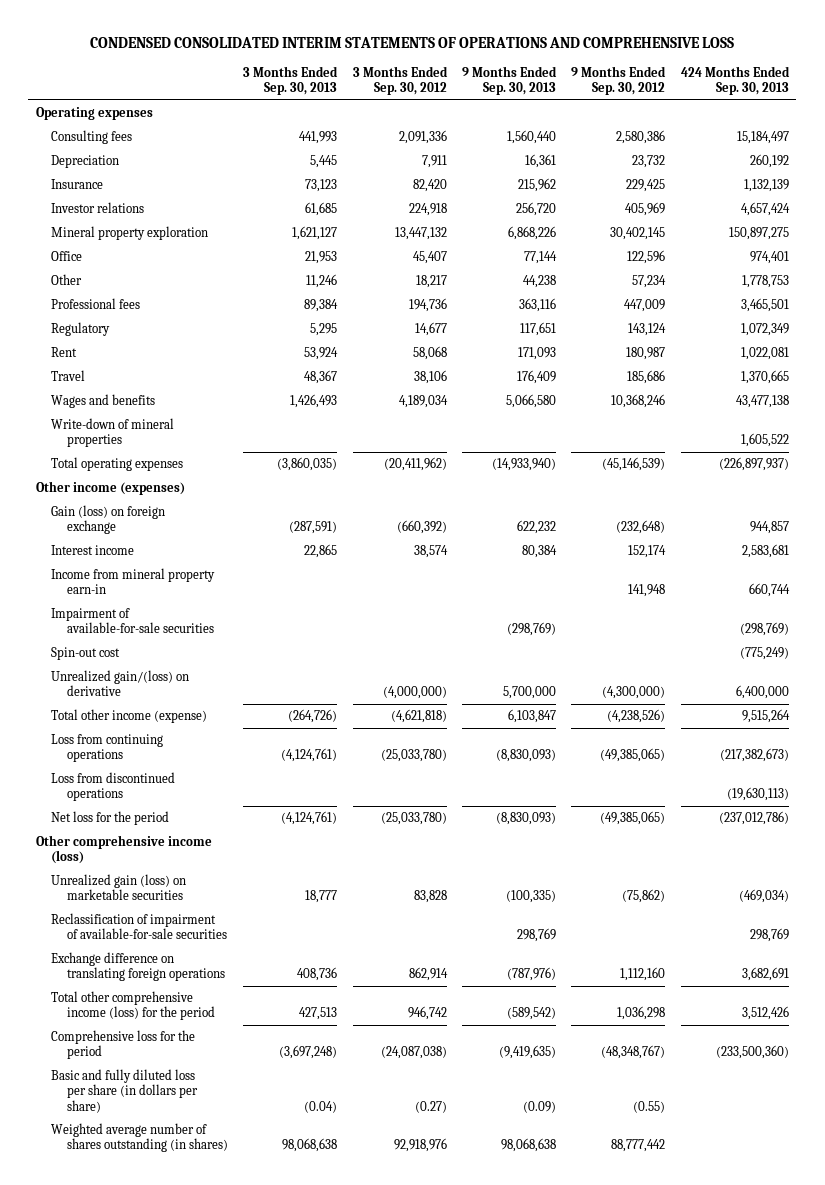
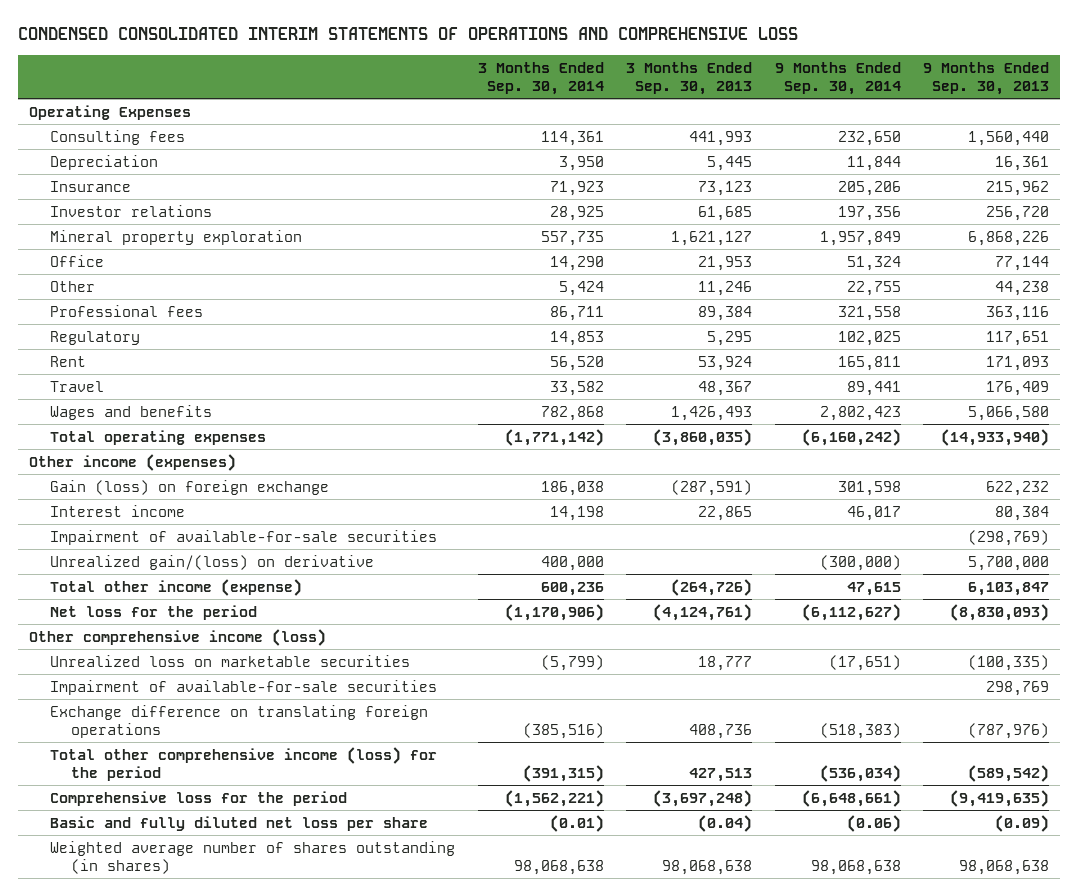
- | 3 Months Ended Sep. 30, 2013 | 3 Months Ended Sep. 30, 2012 | 9 Months Ended Sep. 30, 2013 | 9 Months Ended Sep. 30, 2012 | 424 Months Ended Sep. 30, 2013
+ | 3 Months Ended Sep. 30, 2014 | 3 Months Ended Sep. 30, 2013 | 9 Months Ended Sep. 30, 2014 | 9 Months Ended Sep. 30, 2013
- Operating expenses
+ Operating Expenses
- Write-down of mineral properties | | | | | 1,605,522
- Income from mineral property earn-in | | | | 141,948 | 660,744
- Spin-out cost | | | | | (775,249)
- Loss from continuing operations | (4,124,761) | (25,033,780) | (8,830,093) | (49,385,065) | (217,382,673)
- Loss from discontinued operations | | | | | (19,630,113)
- Unrealized gain (loss) on marketable securities | 18,777 | 83,828 | (100,335) | (75,862) | (469,034)
- Reclassification of impairment of available-for-sale securities | | | 298,769 | | 298,769
+ Unrealized loss on marketable securities | (5,799) | 18,777 | (17,651) | (100,335)
+ Impairment of available-for-sale securities | | | | 298,769
- Basic and fully diluted loss per share (in dollars per share) | (0.04) | (0.27) | (0.09) | (0.55) |
+ Basic and fully diluted net loss per share | (0.01) | (0.04) | (0.06) | (0.09)

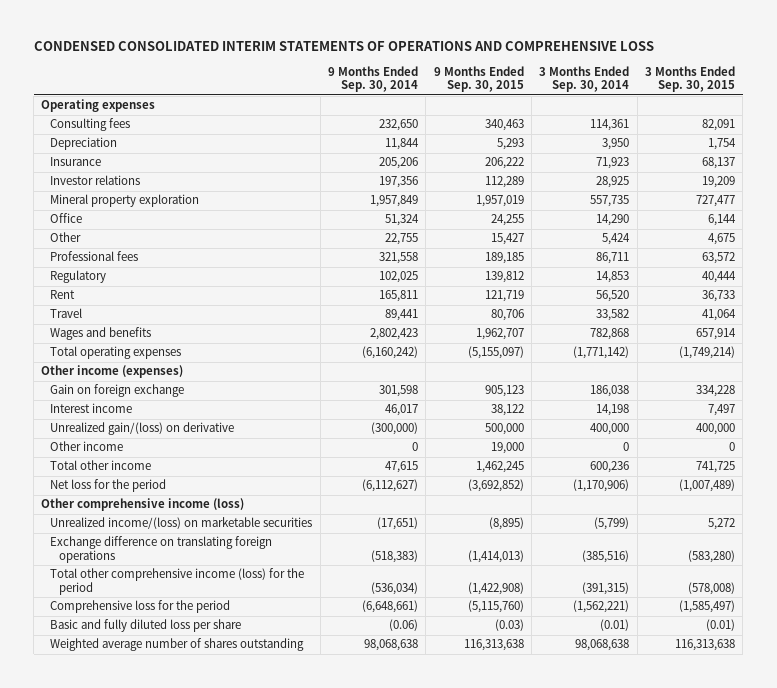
- | 3 Months Ended Sep. 30, 2014 | 3 Months Ended Sep. 30, 2013 | 9 Months Ended Sep. 30, 2014 | 9 Months Ended Sep. 30, 2013
+ | 9 Months Ended Sep. 30, 2014 | 9 Months Ended Sep. 30, 2015 | 3 Months Ended Sep. 30, 2014 | 3 Months Ended Sep. 30, 2015
- Operating Expenses
+ Operating expenses
- Gain (loss) on foreign exchange | 186,038 | (287,591) | 301,598 | 622,232
+ Gain on foreign exchange | 301,598 | 905,123 | 186,038 | 334,228
- Impairment of available-for-sale securities | | | | (298,769)
- Total other income (expense) | 600,236 | (264,726) | 47,615 | 6,103,847
+ Other income | 0 | 19,000 | 0 | 0
+ Total other income | 47,615 | 1,462,245 | 600,236 | 741,725
- Unrealized loss on marketable securities | (5,799) | 18,777 | (17,651) | (100,335)
- Impairment of available-for-sale securities | | | | 298,769
+ Unrealized income/(loss) on marketable securities | (17,651) | (8,895) | (5,799) | 5,272
- Basic and fully diluted net loss per share | (0.01) | (0.04) | (0.06) | (0.09)
- Weighted average number of shares outstanding (in shares) | 98,068,638 | 98,068,638 | 98,068,638 | 98,068,638
+ Basic and fully diluted loss per share | (0.06) | (0.03) | (0.01) | (0.01)
+ Weighted average number of shares outstanding | 98,068,638 | 116,313,638 | 98,068,638 | 116,313,638

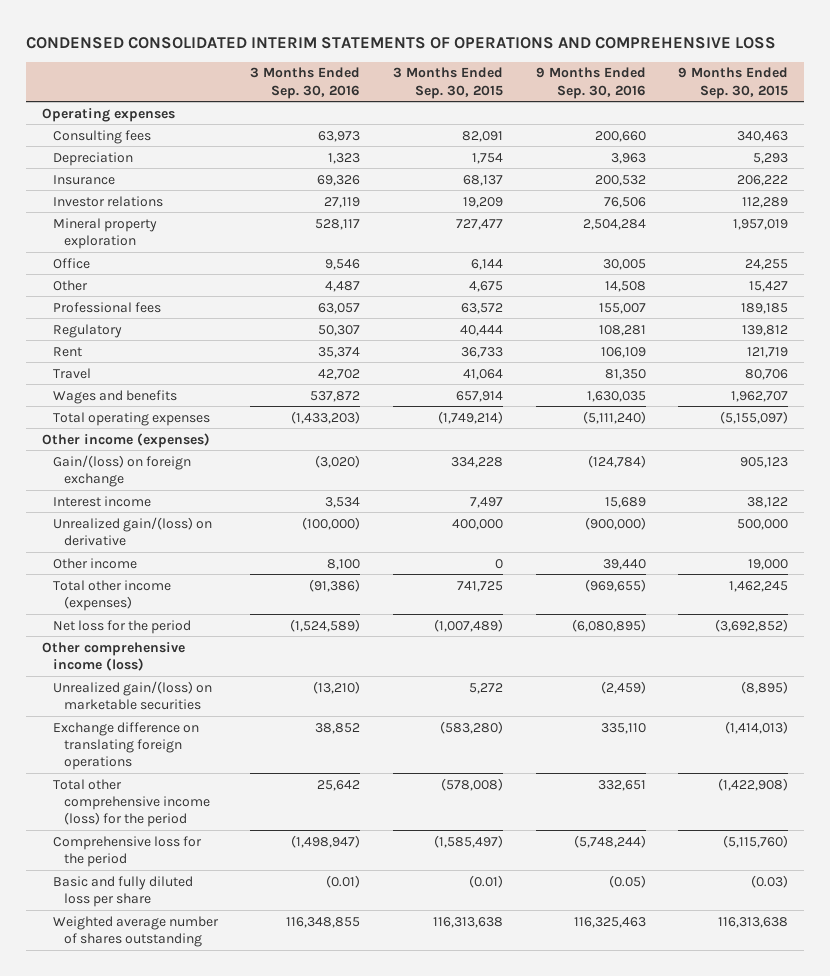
- | 9 Months Ended Sep. 30, 2014 | 9 Months Ended Sep. 30, 2015 | 3 Months Ended Sep. 30, 2014 | 3 Months Ended Sep. 30, 2015
+ | 3 Months Ended Sep. 30, 2016 | 3 Months Ended Sep. 30, 2015 | 9 Months Ended Sep. 30, 2016 | 9 Months Ended Sep. 30, 2015
- Gain on foreign exchange | 301,598 | 905,123 | 186,038 | 334,228
+ Gain/(loss) on foreign exchange | (3,020) | 334,228 | (124,784) | 905,123
- Total other income | 47,615 | 1,462,245 | 600,236 | 741,725
+ Total other income (expenses) | (91,386) | 741,725 | (969,655) | 1,462,245
- Unrealized income/(loss) on marketable securities | (17,651) | (8,895) | (5,799) | 5,272
+ Unrealized gain/(loss) on marketable securities | (13,210) | 5,272 | (2,459) | (8,895)

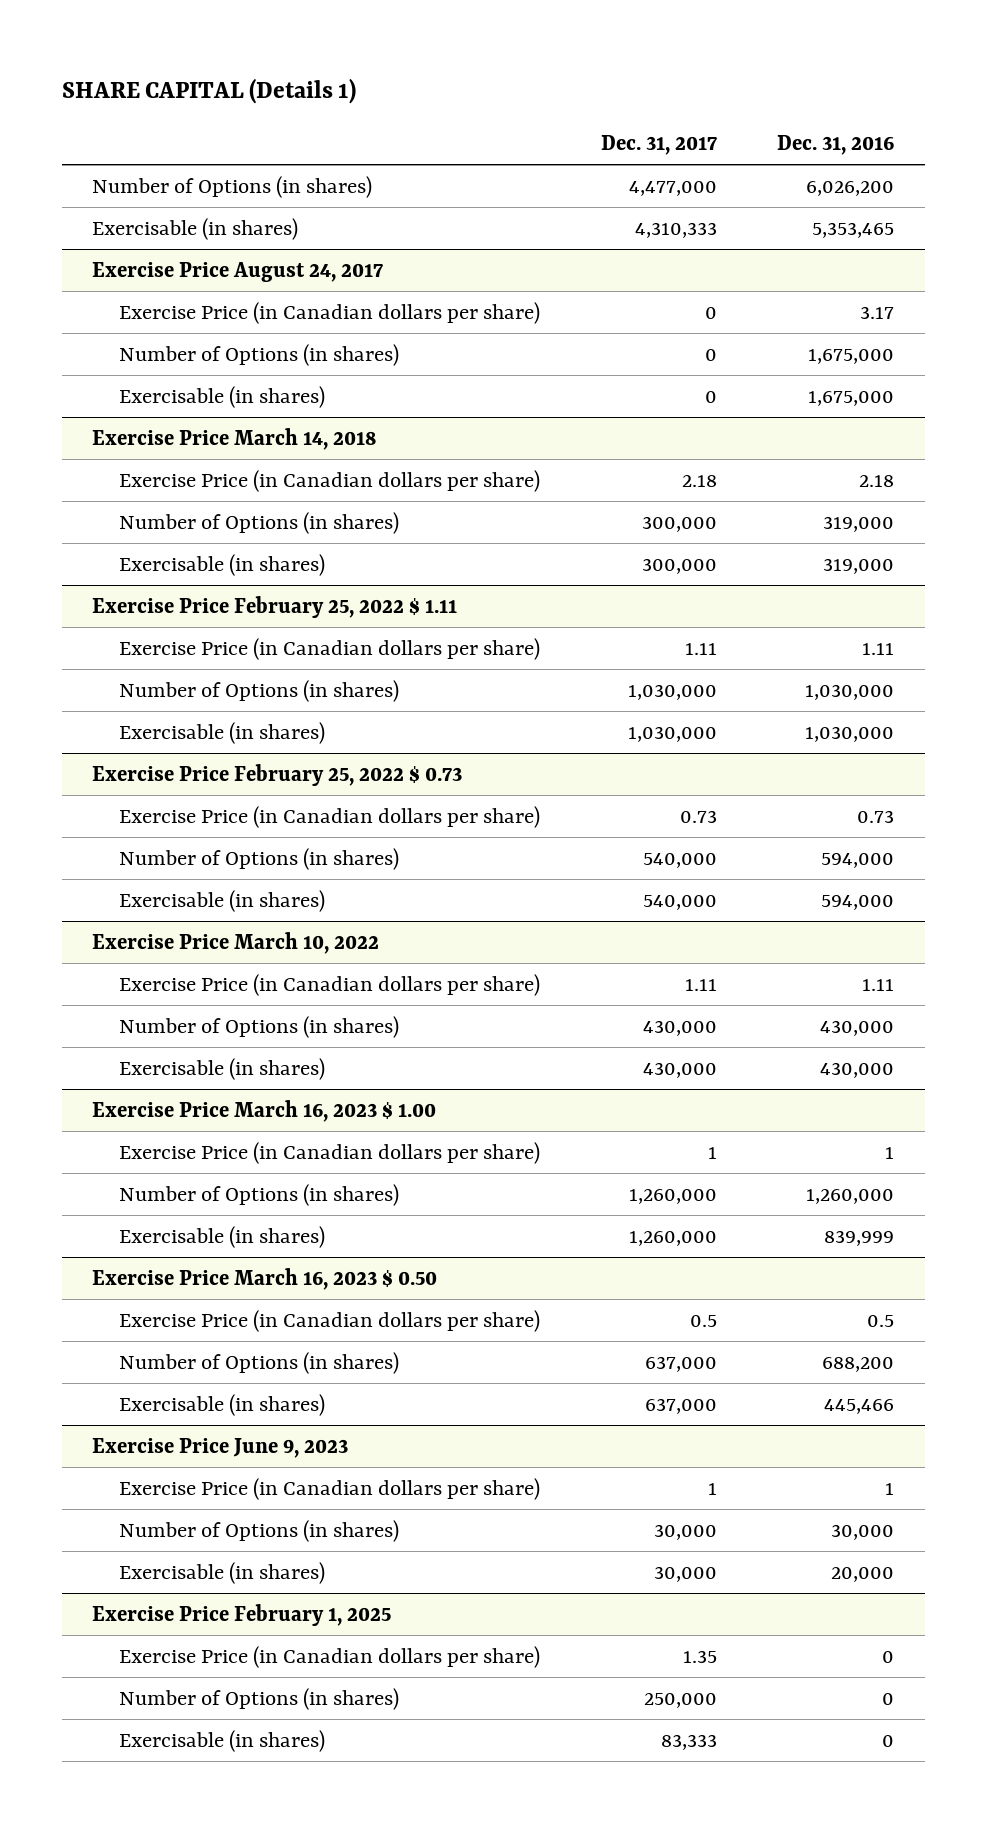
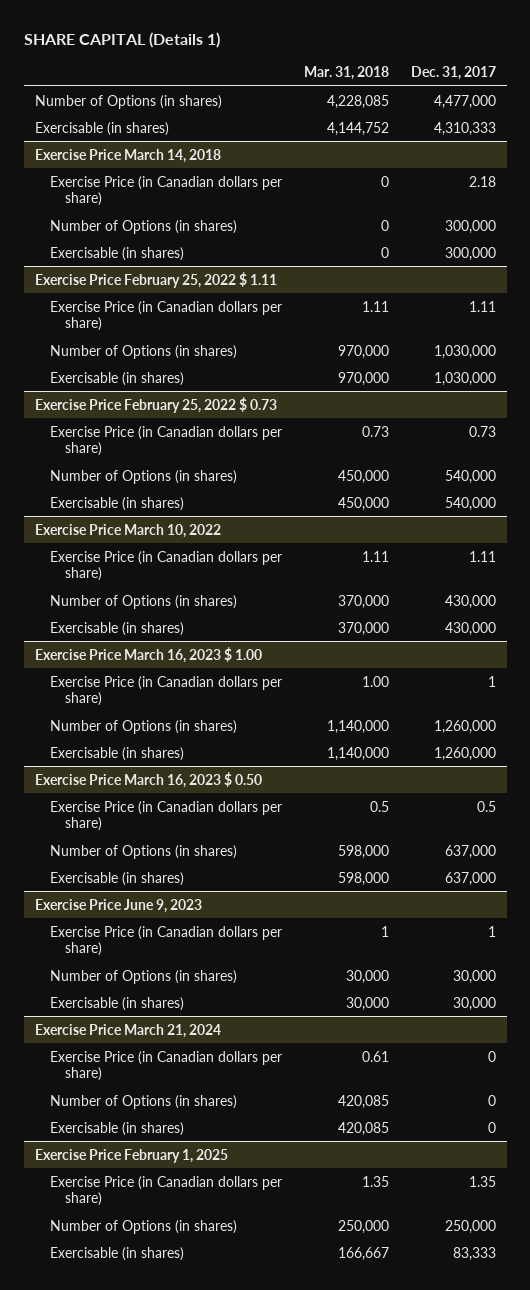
- | Dec. 31, 2017 | Dec. 31, 2016
+ | Mar. 31, 2018 | Dec. 31, 2017
- Exercise Price August 24, 2017
- Exercise Price (in Canadian dollars per share) | 0 | 3.17
- Number of Options (in shares) | 0 | 1,675,000
- Exercisable (in shares) | 0 | 1,675,000
+ Exercise Price March 21, 2024
+ Exercise Price (in Canadian dollars per share) | 0.61 | 0
+ Number of Options (in shares) | 420,085 | 0
+ Exercisable (in shares) | 420,085 | 0

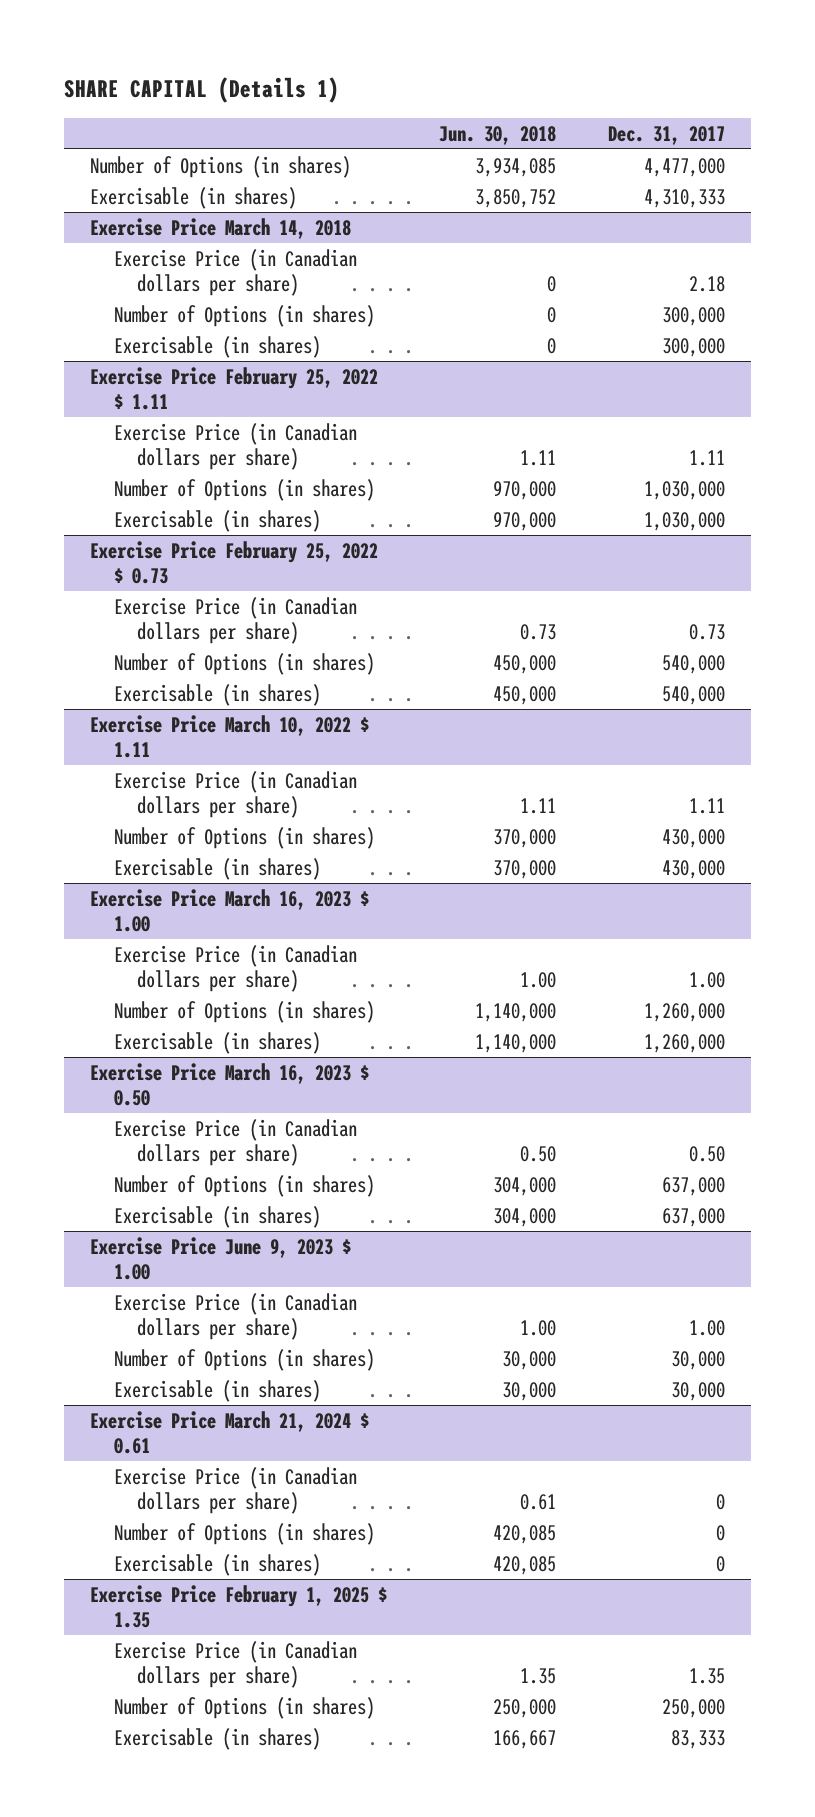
- | Mar. 31, 2018 | Dec. 31, 2017
+ | Jun. 30, 2018 | Dec. 31, 2017
- Exercise Price March 10, 2022
+ Exercise Price March 10, 2022 $ 1.11
@ Exercise Price March 16, 2023 $ 1.00
- Exercise Price (in Canadian dollars per share) | 1.00 | 1
+ Exercise Price (in Canadian dollars per share) | 1.00 | 1.00
@ Exercise Price March 16, 2023 $ 0.50
- Exercise Price (in Canadian dollars per share) | 0.5 | 0.5
+ Exercise Price (in Canadian dollars per share) | 0.50 | 0.50
- Exercise Price June 9, 2023
- Exercise Price (in Canadian dollars per share) | 1 | 1
+ Exercise Price June 9, 2023 $ 1.00
+ Exercise Price (in Canadian dollars per share) | 1.00 | 1.00
- Exercise Price March 21, 2024
+ Exercise Price March 21, 2024 $ 0.61
- Exercise Price February 1, 2025
+ Exercise Price February 1, 2025 $ 1.35

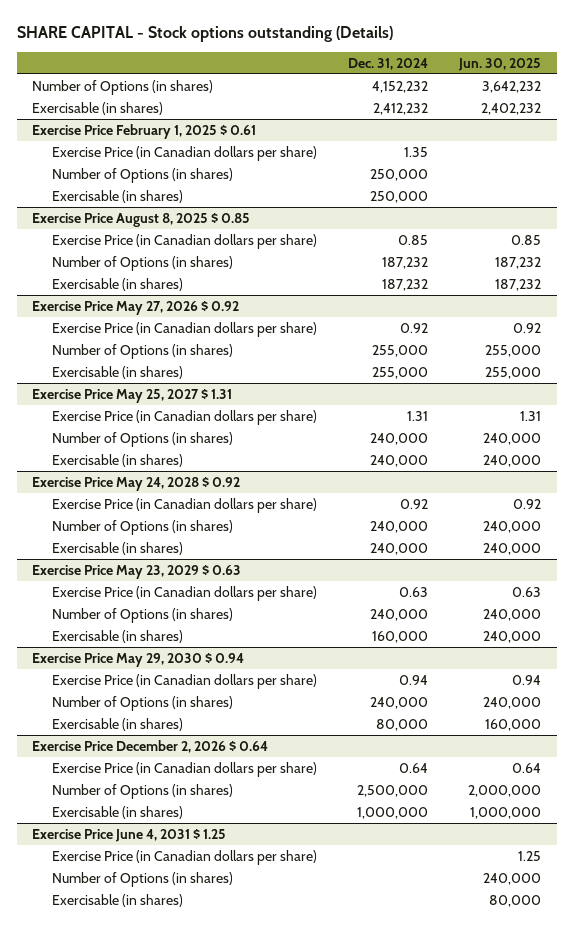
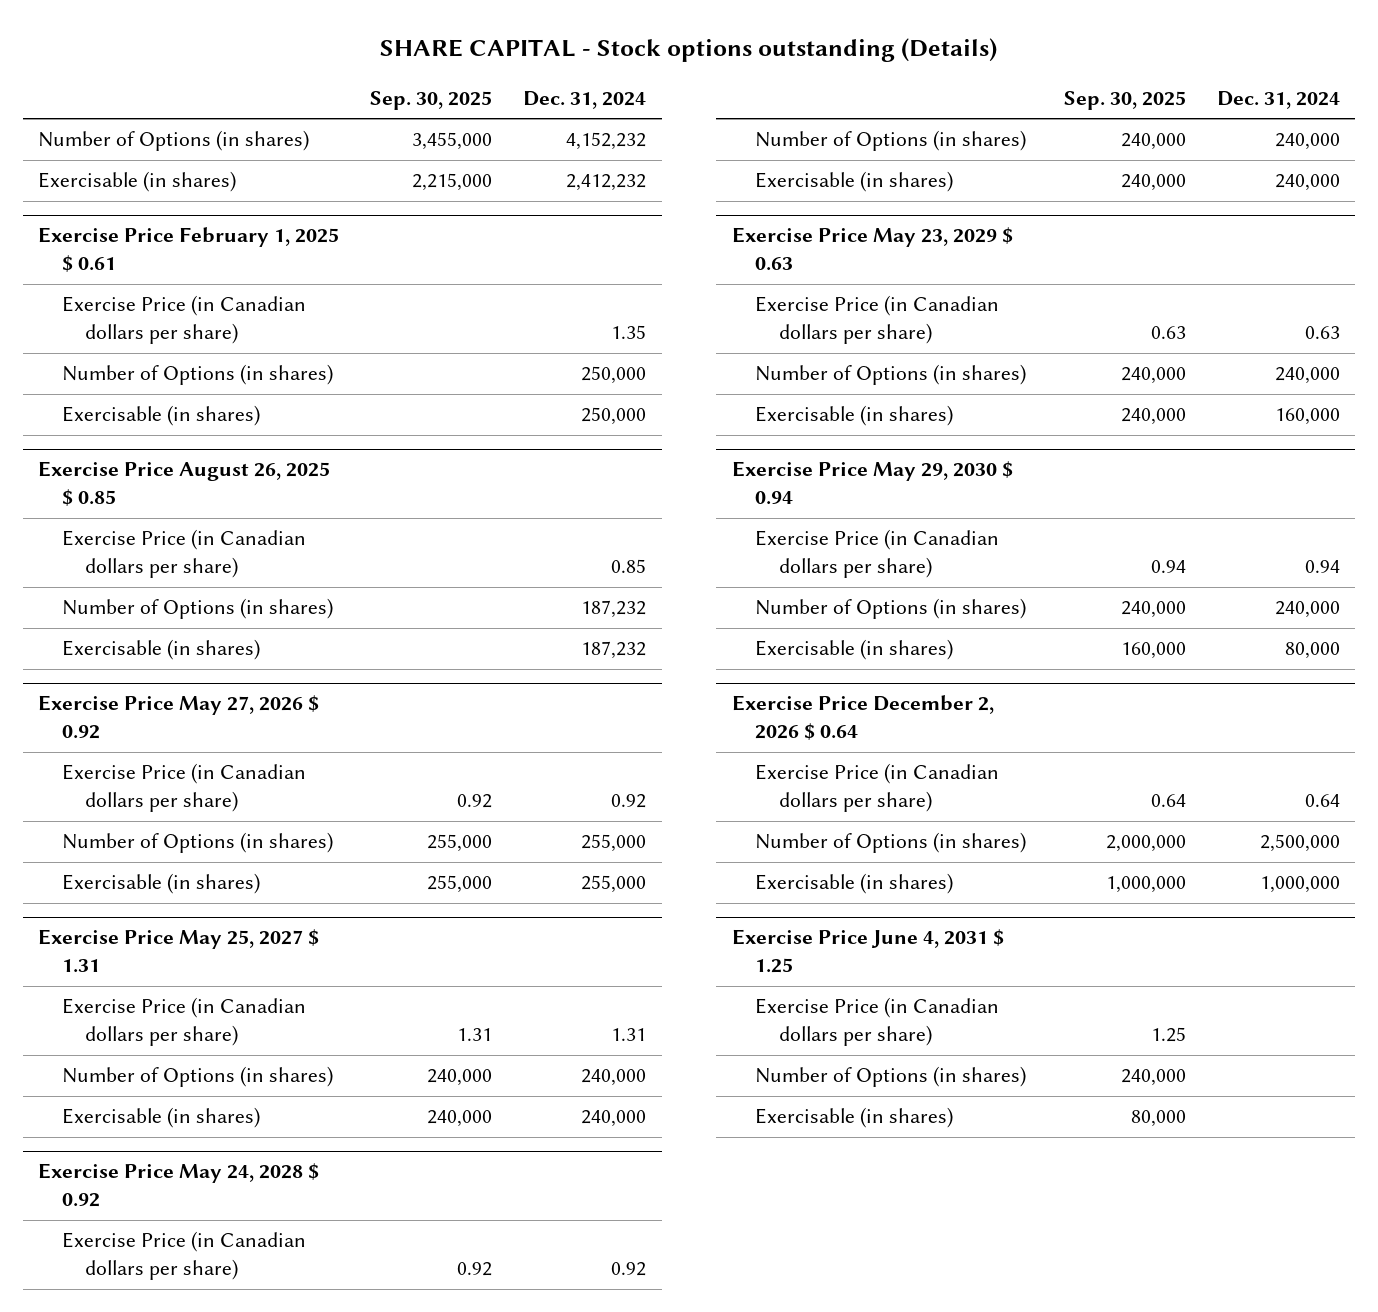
- | Dec. 31, 2024 | Jun. 30, 2025
+ | Sep. 30, 2025 | Dec. 31, 2024
- Exercise Price August 8, 2025 $ 0.85
+ Exercise Price August 26, 2025 $ 0.85

